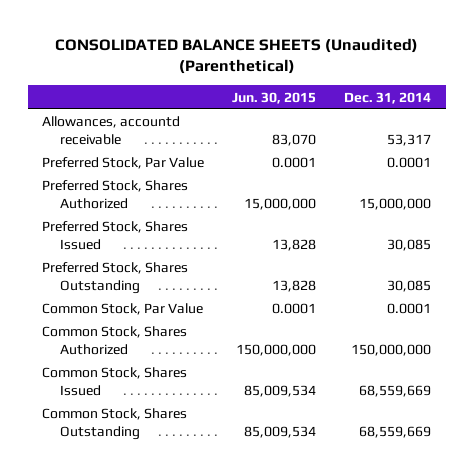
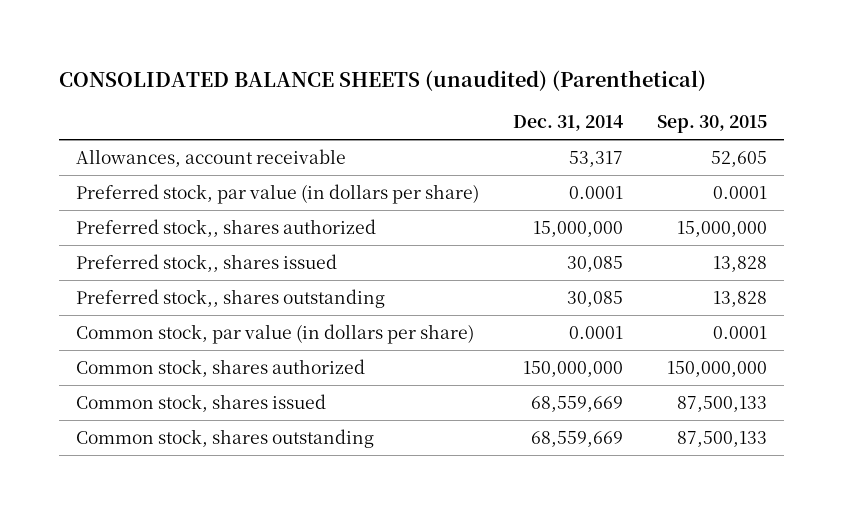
- CONSOLIDATED BALANCE SHEETS (Unaudited) (Parenthetical)
+ CONSOLIDATED BALANCE SHEETS (unaudited) (Parenthetical)
- | Jun. 30, 2015 | Dec. 31, 2014
+ | Dec. 31, 2014 | Sep. 30, 2015
- Allowances, accountd receivable | 83,070 | 53,317
- Preferred Stock, Par Value | 0.0001 | 0.0001
- Preferred Stock, Shares Authorized | 15,000,000 | 15,000,000
- Preferred Stock, Shares Issued | 13,828 | 30,085
- Preferred Stock, Shares Outstanding | 13,828 | 30,085
- Common Stock, Par Value | 0.0001 | 0.0001
- Common Stock, Shares Authorized | 150,000,000 | 150,000,000
- Common Stock, Shares Issued | 85,009,534 | 68,559,669
- Common Stock, Shares Outstanding | 85,009,534 | 68,559,669
+ Allowances, account receivable | 53,317 | 52,605
+ Preferred stock, par value (in dollars per share) | 0.0001 | 0.0001
+ Preferred stock,, shares authorized | 15,000,000 | 15,000,000
+ Preferred stock,, shares issued | 30,085 | 13,828
+ Preferred stock,, shares outstanding | 30,085 | 13,828
+ Common stock, par value (in dollars per share) | 0.0001 | 0.0001
+ Common stock, shares authorized | 150,000,000 | 150,000,000
+ Common stock, shares issued | 68,559,669 | 87,500,133
+ Common stock, shares outstanding | 68,559,669 | 87,500,133

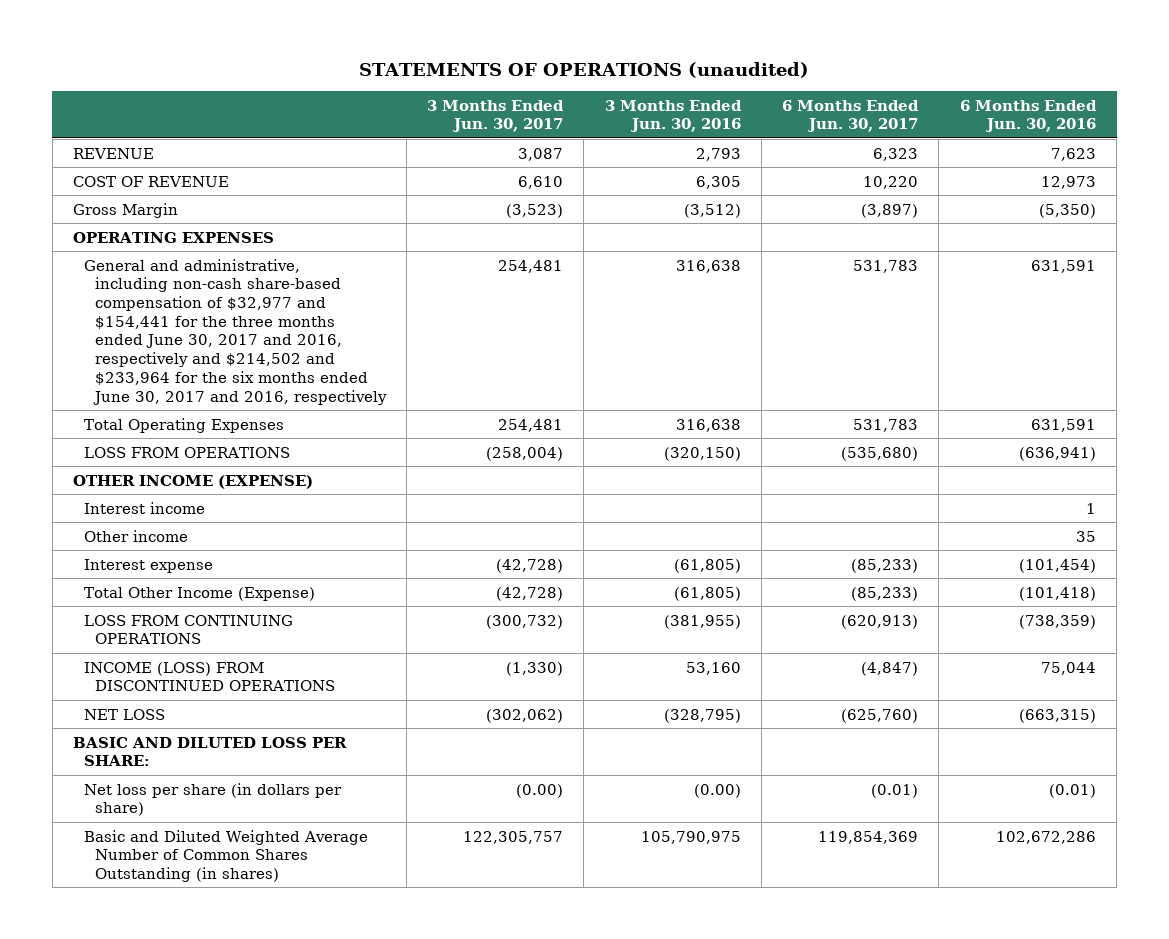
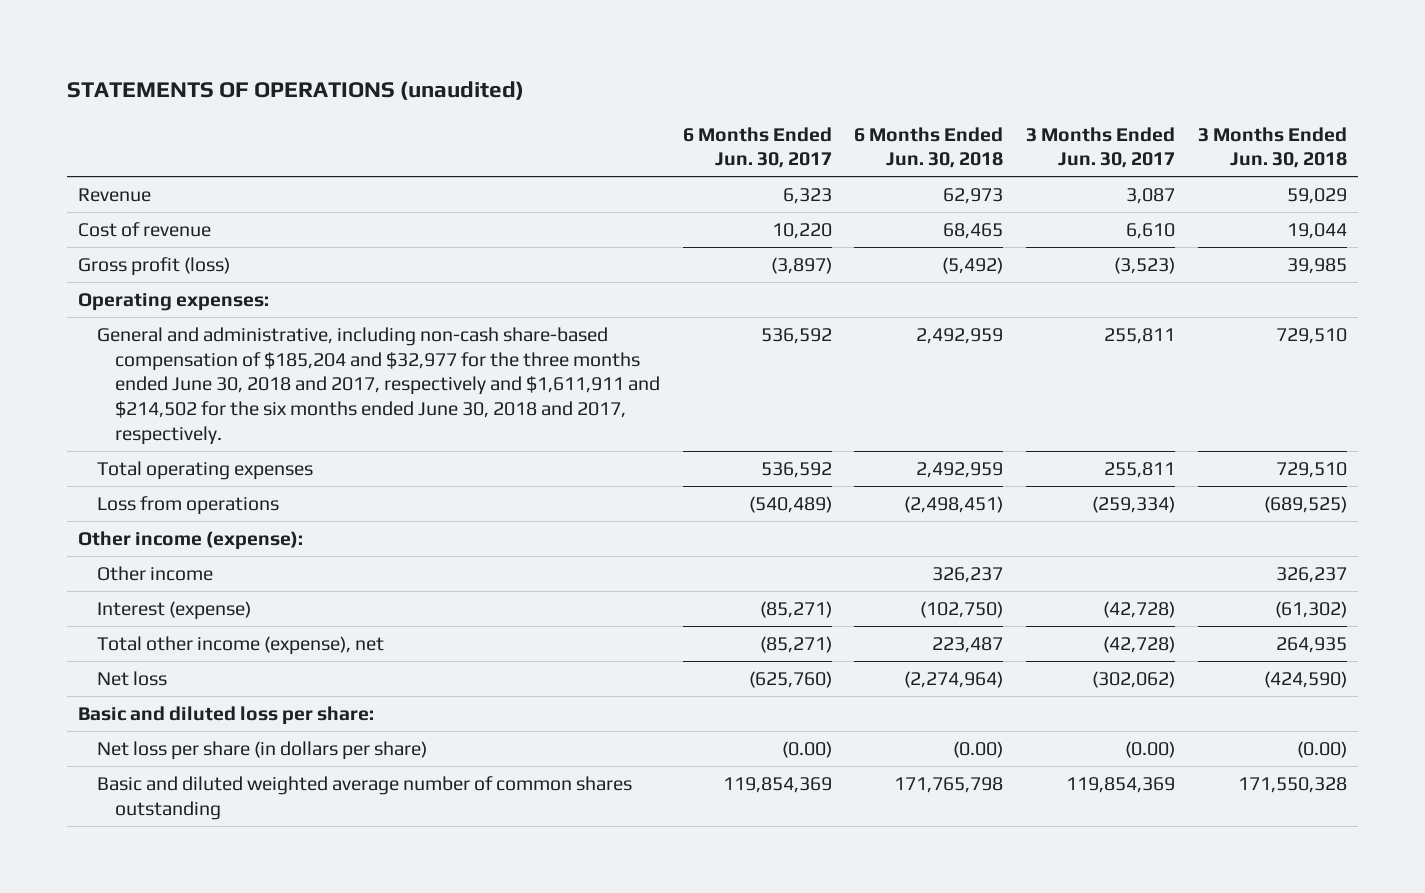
- | 3 Months Ended Jun. 30, 2017 | 3 Months Ended Jun. 30, 2016 | 6 Months Ended Jun. 30, 2017 | 6 Months Ended Jun. 30, 2016
+ | 6 Months Ended Jun. 30, 2017 | 6 Months Ended Jun. 30, 2018 | 3 Months Ended Jun. 30, 2017 | 3 Months Ended Jun. 30, 2018
- REVENUE | 3,087 | 2,793 | 6,323 | 7,623
- COST OF REVENUE | 6,610 | 6,305 | 10,220 | 12,973
- Gross Margin | (3,523) | (3,512) | (3,897) | (5,350)
- OPERATING EXPENSES
- General and administrative, including non-cash share-based compensation of $32,977 and $154,441 for the three months ended June 30, 2017 and 2016, respectively and $214,502 and $233,964 for the six months ended June 30, 2017 and 2016, respectively | 254,481 | 316,638 | 531,783 | 631,591
- Total Operating Expenses | 254,481 | 316,638 | 531,783 | 631,591
- LOSS FROM OPERATIONS | (258,004) | (320,150) | (535,680) | (636,941)
- OTHER INCOME (EXPENSE)
- Interest income | | | | 1
+ Revenue | 6,323 | 62,973 | 3,087 | 59,029
+ Cost of revenue | 10,220 | 68,465 | 6,610 | 19,044
+ Gross profit (loss) | (3,897) | (5,492) | (3,523) | 39,985
+ Operating expenses:
+ General and administrative, including non-cash share-based compensation of $185,204 and $32,977 for the three months ended June 30, 2018 and 2017, respectively and $1,611,911 and $214,502 for the six months ended June 30, 2018 and 2017, respectively. | 536,592 | 2,492,959 | 255,811 | 729,510
+ Total operating expenses | 536,592 | 2,492,959 | 255,811 | 729,510
+ Loss from operations | (540,489) | (2,498,451) | (259,334) | (689,525)
+ Other income (expense):
- Interest expense | (42,728) | (61,805) | (85,233) | (101,454)
- Total Other Income (Expense) | (42,728) | (61,805) | (85,233) | (101,418)
- LOSS FROM CONTINUING OPERATIONS | (300,732) | (381,955) | (620,913) | (738,359)
- INCOME (LOSS) FROM DISCONTINUED OPERATIONS | (1,330) | 53,160 | (4,847) | 75,044
- NET LOSS | (302,062) | (328,795) | (625,760) | (663,315)
- BASIC AND DILUTED LOSS PER SHARE:
- Net loss per share (in dollars per share) | (0.00) | (0.00) | (0.01) | (0.01)
- Basic and Diluted Weighted Average Number of Common Shares Outstanding (in shares) | 122,305,757 | 105,790,975 | 119,854,369 | 102,672,286
+ Interest (expense) | (85,271) | (102,750) | (42,728) | (61,302)
+ Total other income (expense), net | (85,271) | 223,487 | (42,728) | 264,935
+ Net loss | (625,760) | (2,274,964) | (302,062) | (424,590)
+ Basic and diluted loss per share:
+ Net loss per share (in dollars per share) | (0.00) | (0.00) | (0.00) | (0.00)
+ Basic and diluted weighted average number of common shares outstanding | 119,854,369 | 171,765,798 | 119,854,369 | 171,550,328

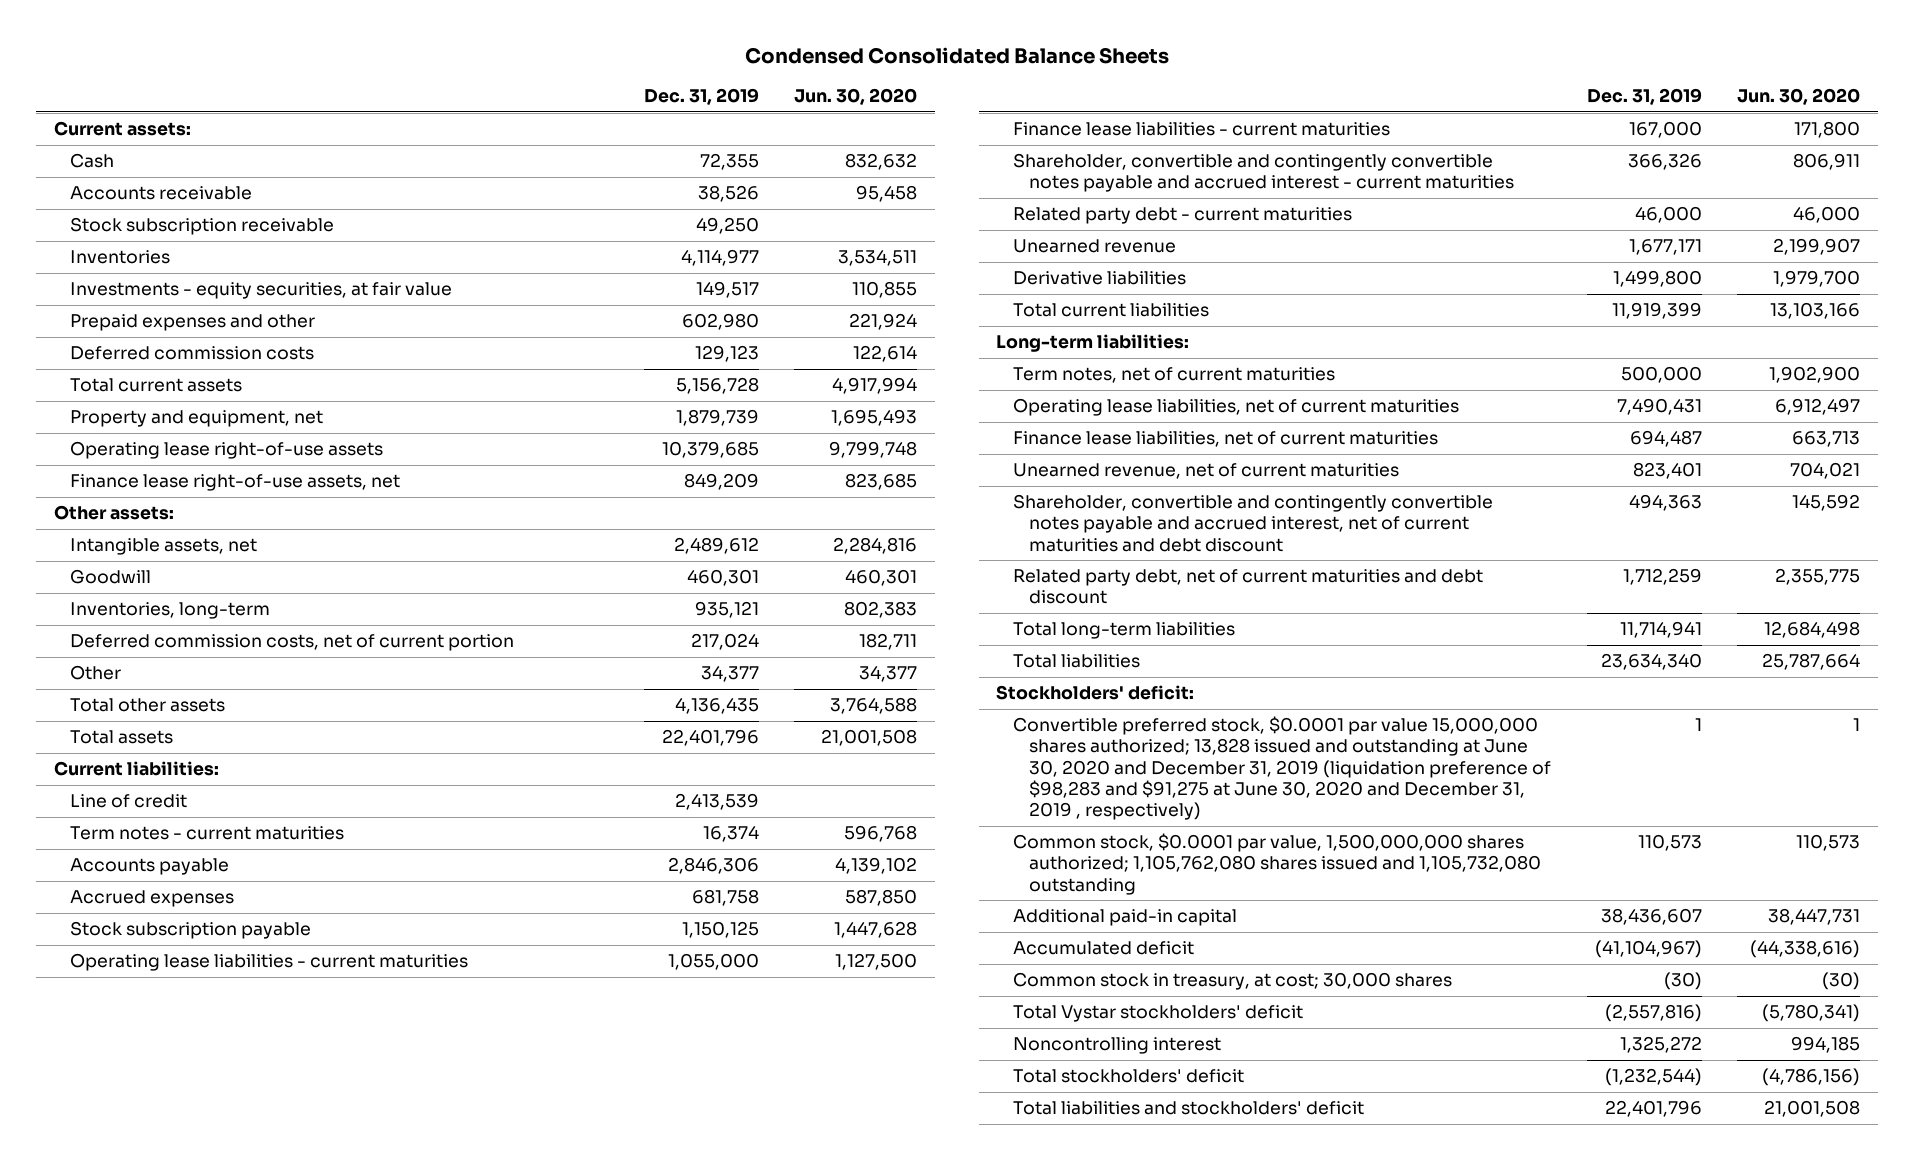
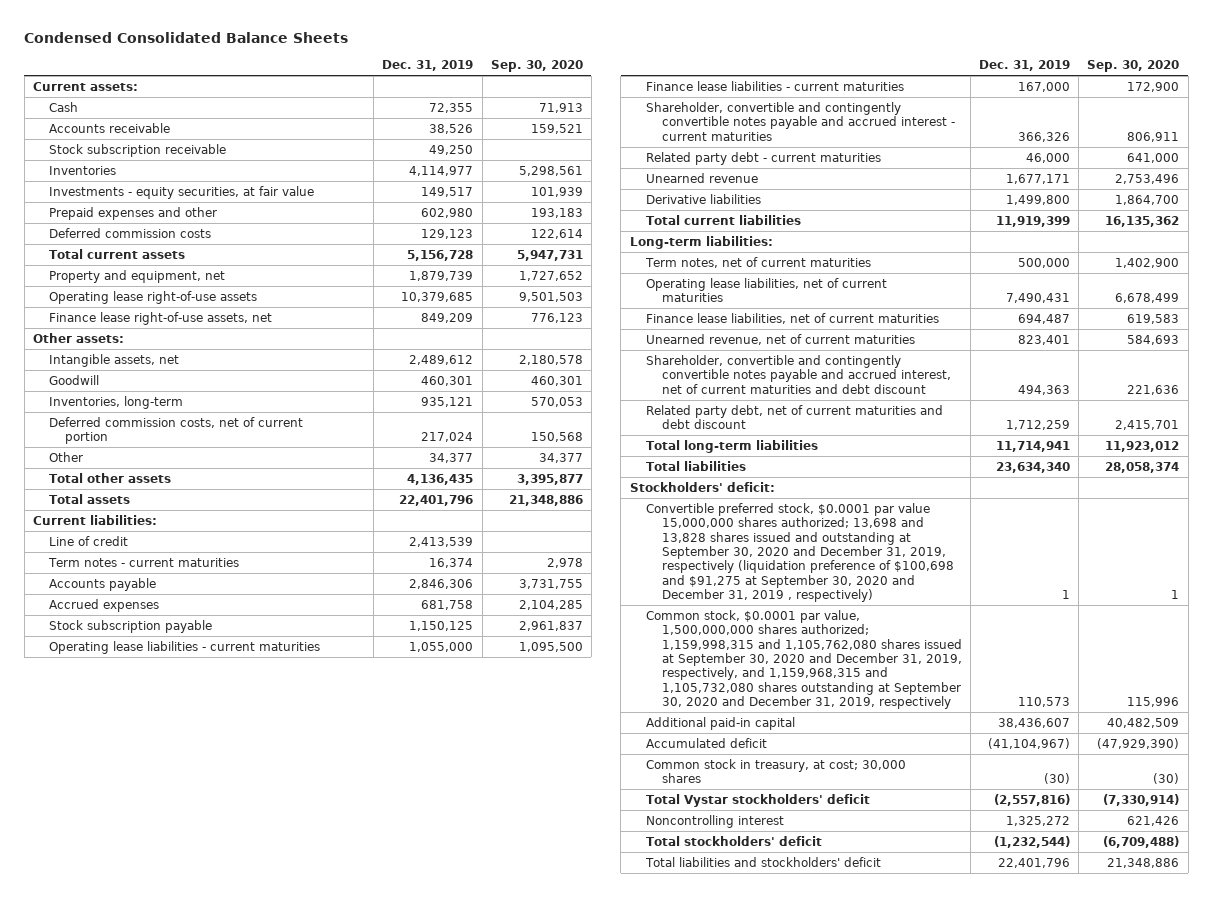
- | Dec. 31, 2019 | Jun. 30, 2020
+ | Dec. 31, 2019 | Sep. 30, 2020
- Convertible preferred stock, $0.0001 par value 15,000,000 shares authorized; 13,828 issued and outstanding at June 30, 2020 and December 31, 2019 (liquidation preference of $98,283 and $91,275 at June 30, 2020 and December 31, 2019 , respectively) | 1 | 1
- Common stock, $0.0001 par value, 1,500,000,000 shares authorized; 1,105,762,080 shares issued and 1,105,732,080 outstanding | 110,573 | 110,573
+ Convertible preferred stock, $0.0001 par value 15,000,000 shares authorized; 13,698 and 13,828 shares issued and outstanding at September 30, 2020 and December 31, 2019, respectively (liquidation preference of $100,698 and $91,275 at September 30, 2020 and December 31, 2019 , respectively) | 1 | 1
+ Common stock, $0.0001 par value, 1,500,000,000 shares authorized; 1,159,998,315 and 1,105,762,080 shares issued at September 30, 2020 and December 31, 2019, respectively, and 1,159,968,315 and 1,105,732,080 shares outstanding at September 30, 2020 and December 31, 2019, respectively | 110,573 | 115,996

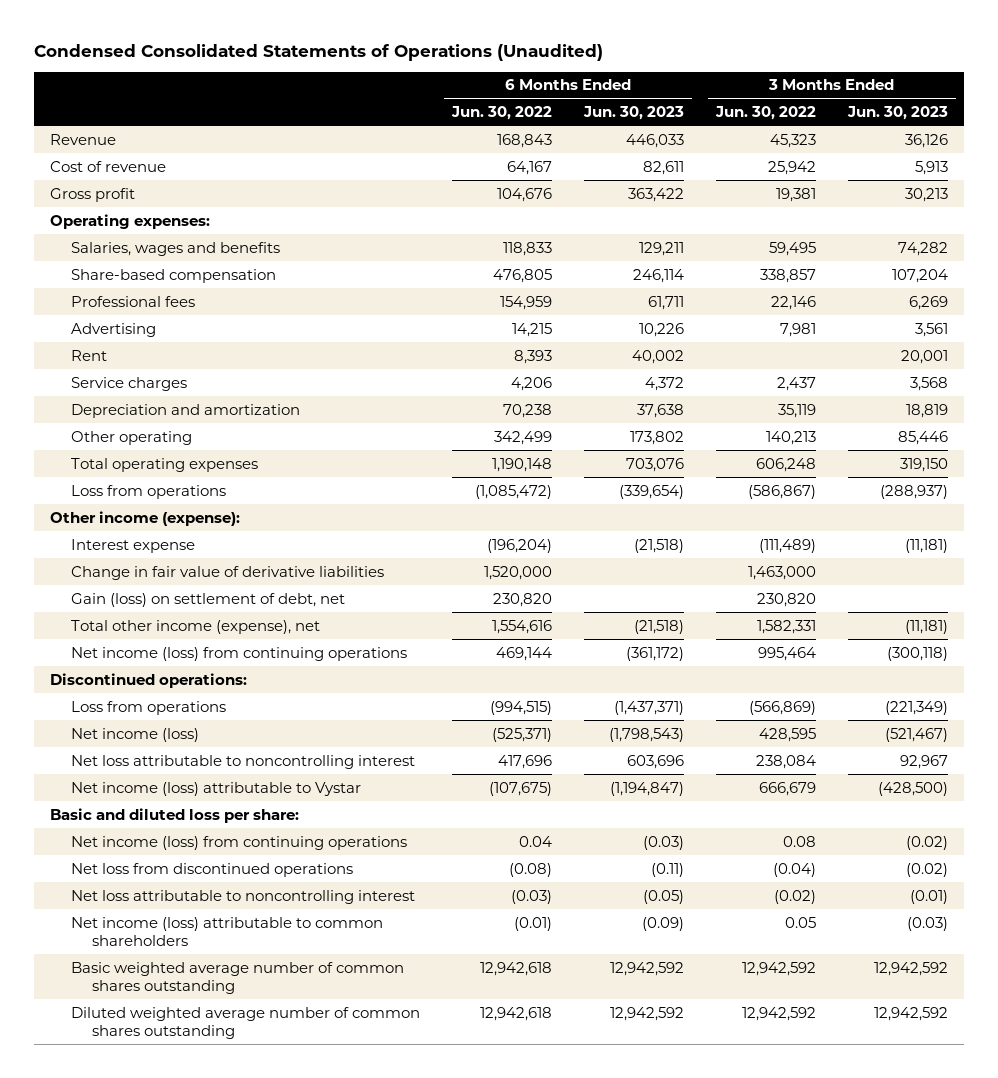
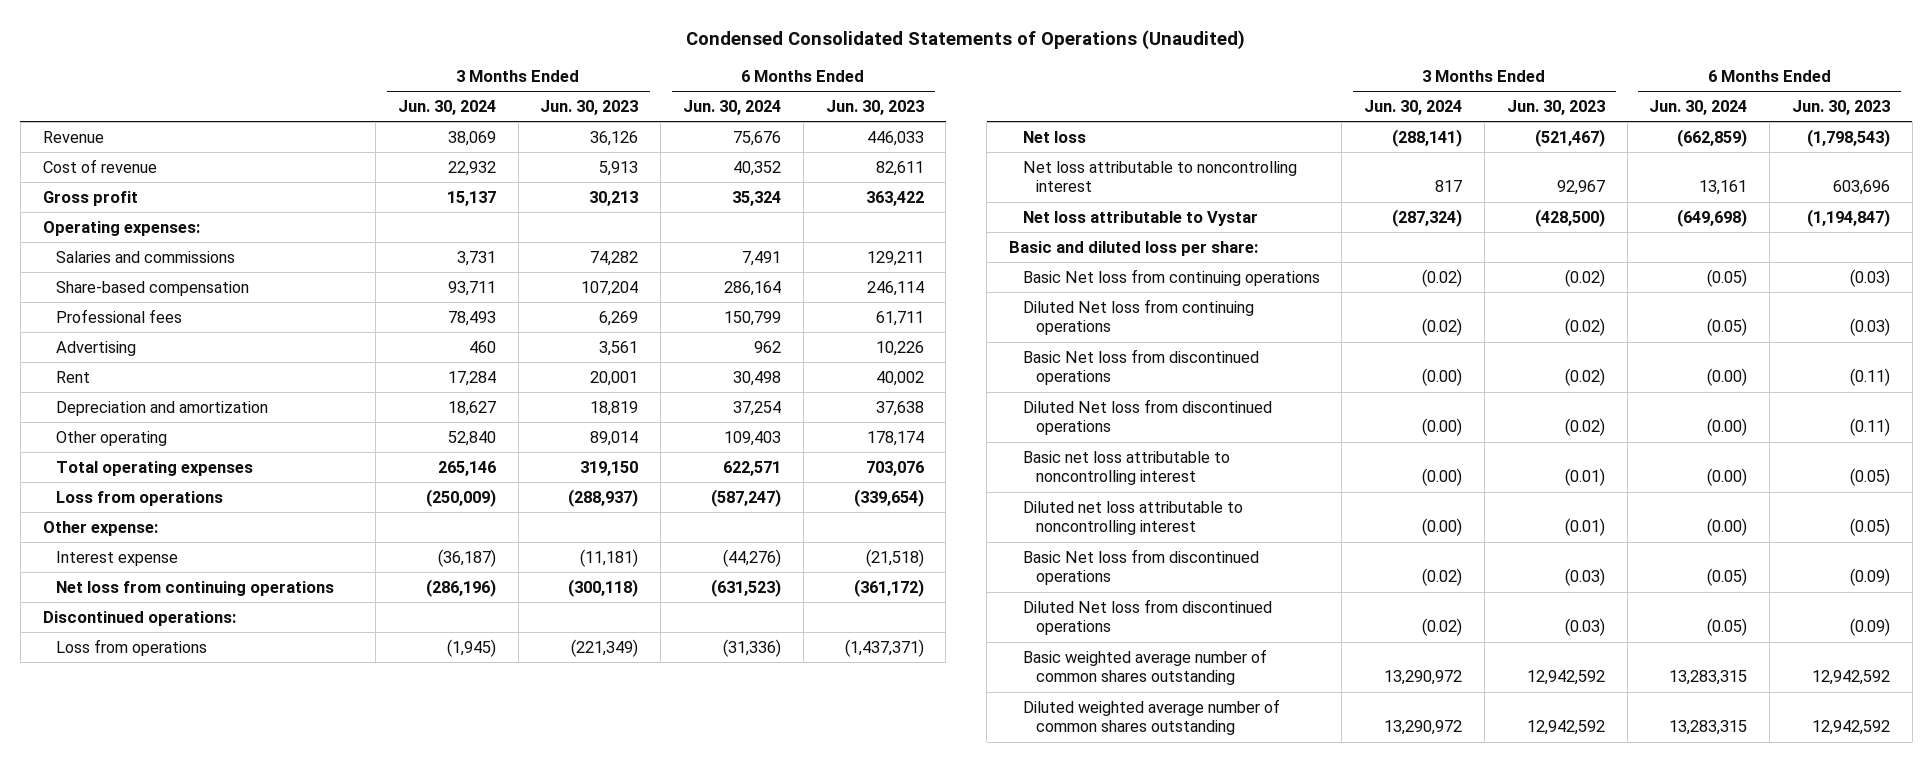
- | 6 Months Ended Jun. 30, 2022 | 6 Months Ended Jun. 30, 2023 | 3 Months Ended Jun. 30, 2022 | 3 Months Ended Jun. 30, 2023
+ | 3 Months Ended Jun. 30, 2024 | 3 Months Ended Jun. 30, 2023 | 6 Months Ended Jun. 30, 2024 | 6 Months Ended Jun. 30, 2023
- Salaries, wages and benefits | 118,833 | 129,211 | 59,495 | 74,282
+ Salaries and commissions | 3,731 | 74,282 | 7,491 | 129,211
- Service charges | 4,206 | 4,372 | 2,437 | 3,568
- Other operating | 342,499 | 173,802 | 140,213 | 85,446
+ Other operating | 52,840 | 89,014 | 109,403 | 178,174
- Other income (expense):
+ Other expense:
- Change in fair value of derivative liabilities | 1,520,000 | | 1,463,000 |
- Gain (loss) on settlement of debt, net | 230,820 | | 230,820 |
- Total other income (expense), net | 1,554,616 | (21,518) | 1,582,331 | (11,181)
- Net income (loss) from continuing operations | 469,144 | (361,172) | 995,464 | (300,118)
+ Net loss from continuing operations | (286,196) | (300,118) | (631,523) | (361,172)
- Net income (loss) | (525,371) | (1,798,543) | 428,595 | (521,467)
+ Net loss | (288,141) | (521,467) | (662,859) | (1,798,543)
- Net income (loss) attributable to Vystar | (107,675) | (1,194,847) | 666,679 | (428,500)
+ Net loss attributable to Vystar | (287,324) | (428,500) | (649,698) | (1,194,847)
- Net income (loss) from continuing operations | 0.04 | (0.03) | 0.08 | (0.02)
- Net loss from discontinued operations | (0.08) | (0.11) | (0.04) | (0.02)
- Net loss attributable to noncontrolling interest | (0.03) | (0.05) | (0.02) | (0.01)
- Net income (loss) attributable to common shareholders | (0.01) | (0.09) | 0.05 | (0.03)
+ Basic Net loss from continuing operations | (0.02) | (0.02) | (0.05) | (0.03)
+ Diluted Net loss from continuing operations | (0.02) | (0.02) | (0.05) | (0.03)
+ Basic Net loss from discontinued operations | (0.00) | (0.02) | (0.00) | (0.11)
+ Diluted Net loss from discontinued operations | (0.00) | (0.02) | (0.00) | (0.11)
+ Basic net loss attributable to noncontrolling interest | (0.00) | (0.01) | (0.00) | (0.05)
+ Diluted net loss attributable to noncontrolling interest | (0.00) | (0.01) | (0.00) | (0.05)
+ Basic Net loss from discontinued operations | (0.02) | (0.03) | (0.05) | (0.09)
+ Diluted Net loss from discontinued operations | (0.02) | (0.03) | (0.05) | (0.09)

